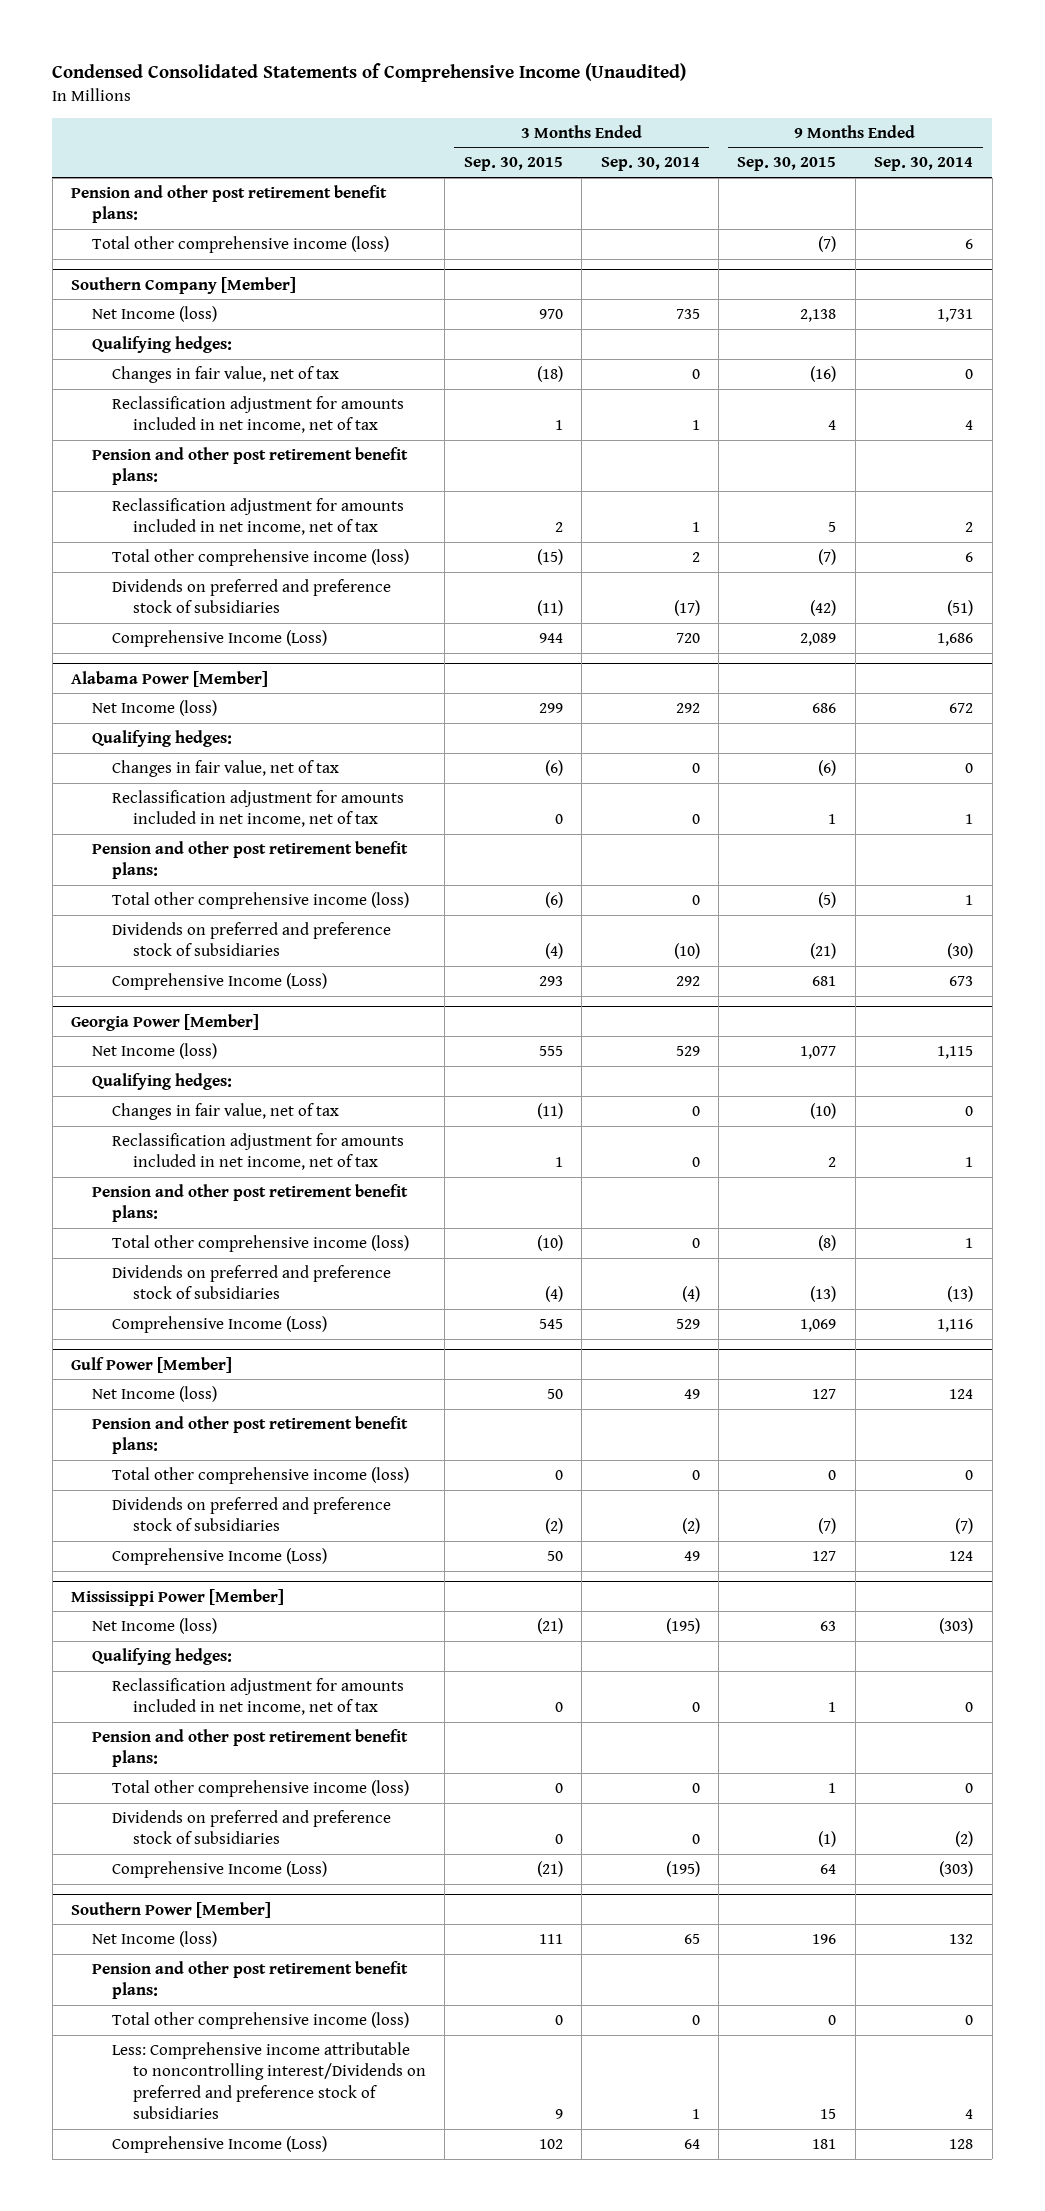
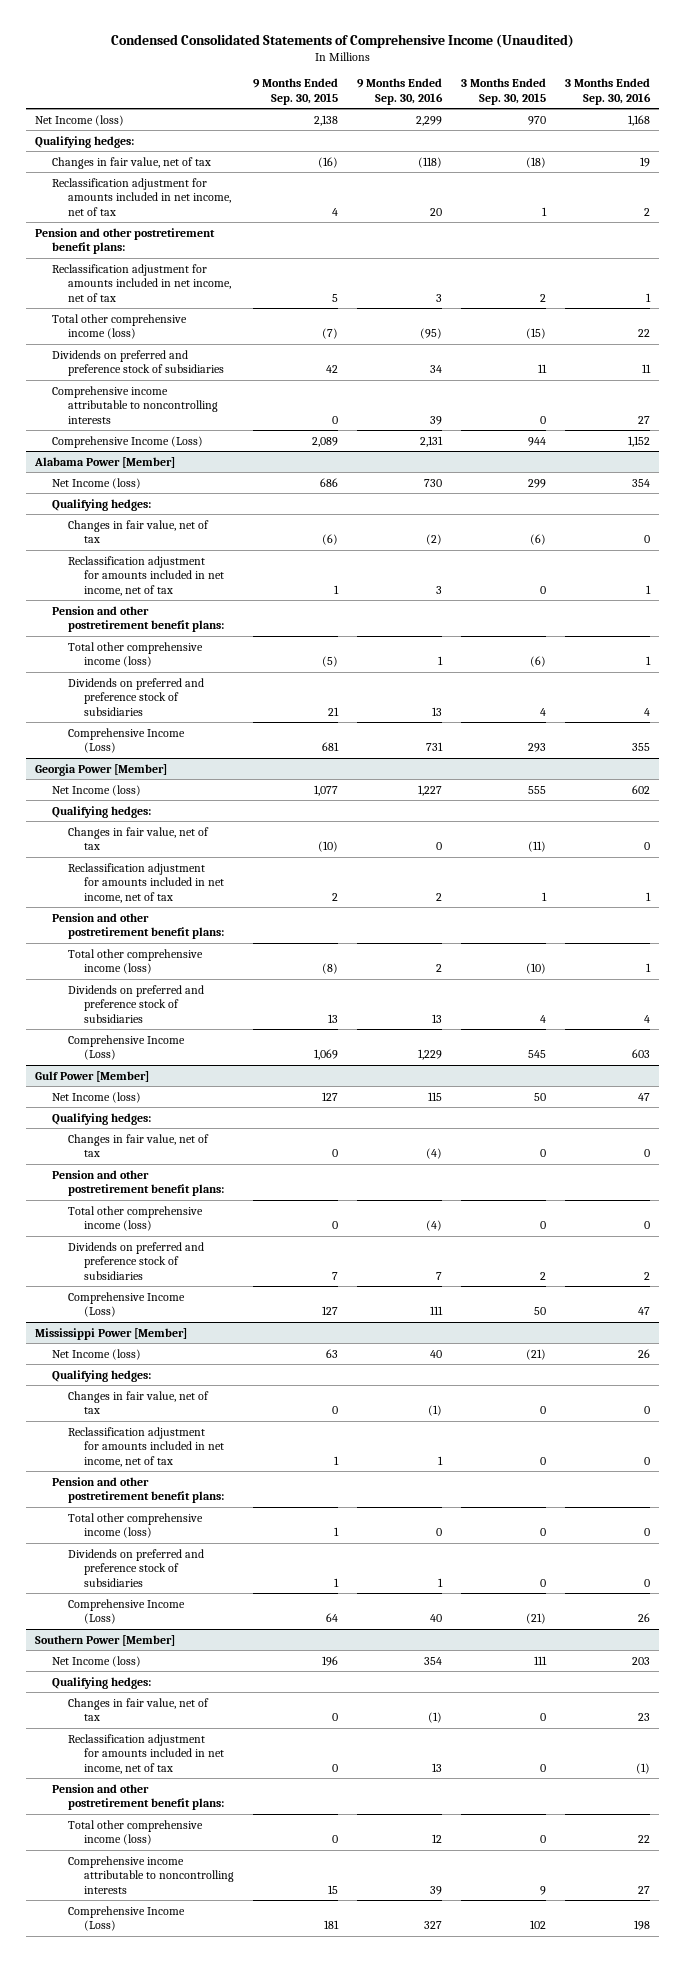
- | 3 Months Ended Sep. 30, 2015 | 3 Months Ended Sep. 30, 2014 | 9 Months Ended Sep. 30, 2015 | 9 Months Ended Sep. 30, 2014
+ | 9 Months Ended Sep. 30, 2015 | 9 Months Ended Sep. 30, 2016 | 3 Months Ended Sep. 30, 2015 | 3 Months Ended Sep. 30, 2016
- Pension and other post retirement benefit plans:
- Total other comprehensive income (loss) | | | (7) | 6
- Southern Company [Member]
- Pension and other post retirement benefit plans:
+ Pension and other postretirement benefit plans:
- Dividends on preferred and preference stock of subsidiaries | (11) | (17) | (42) | (51)
+ Dividends on preferred and preference stock of subsidiaries | 42 | 34 | 11 | 11
+ Comprehensive income attributable to noncontrolling interests | 0 | 39 | 0 | 27
@ Alabama Power [Member]
- Pension and other post retirement benefit plans:
+ Pension and other postretirement benefit plans:
- Dividends on preferred and preference stock of subsidiaries | (4) | (10) | (21) | (30)
+ Dividends on preferred and preference stock of subsidiaries | 21 | 13 | 4 | 4
@ Georgia Power [Member]
- Pension and other post retirement benefit plans:
+ Pension and other postretirement benefit plans:
- Dividends on preferred and preference stock of subsidiaries | (4) | (4) | (13) | (13)
+ Dividends on preferred and preference stock of subsidiaries | 13 | 13 | 4 | 4
@ Gulf Power [Member]
- Pension and other post retirement benefit plans:
+ Qualifying hedges:
+ Changes in fair value, net of tax | 0 | (4) | 0 | 0
+ Pension and other postretirement benefit plans:
- Dividends on preferred and preference stock of subsidiaries | (2) | (2) | (7) | (7)
+ Dividends on preferred and preference stock of subsidiaries | 7 | 7 | 2 | 2
@ Mississippi Power [Member]
+ Changes in fair value, net of tax | 0 | (1) | 0 | 0
- Pension and other post retirement benefit plans:
+ Pension and other postretirement benefit plans:
- Dividends on preferred and preference stock of subsidiaries | 0 | 0 | (1) | (2)
+ Dividends on preferred and preference stock of subsidiaries | 1 | 1 | 0 | 0
@ Southern Power [Member]
- Pension and other post retirement benefit plans:
+ Qualifying hedges:
+ Changes in fair value, net of tax | 0 | (1) | 0 | 23
+ Reclassification adjustment for amounts included in net income, net of tax | 0 | 13 | 0 | (1)
+ Pension and other postretirement benefit plans:
- Less: Comprehensive income attributable to noncontrolling interest/Dividends on preferred and preference stock of subsidiaries | 9 | 1 | 15 | 4
+ Comprehensive income attributable to noncontrolling interests | 15 | 39 | 9 | 27

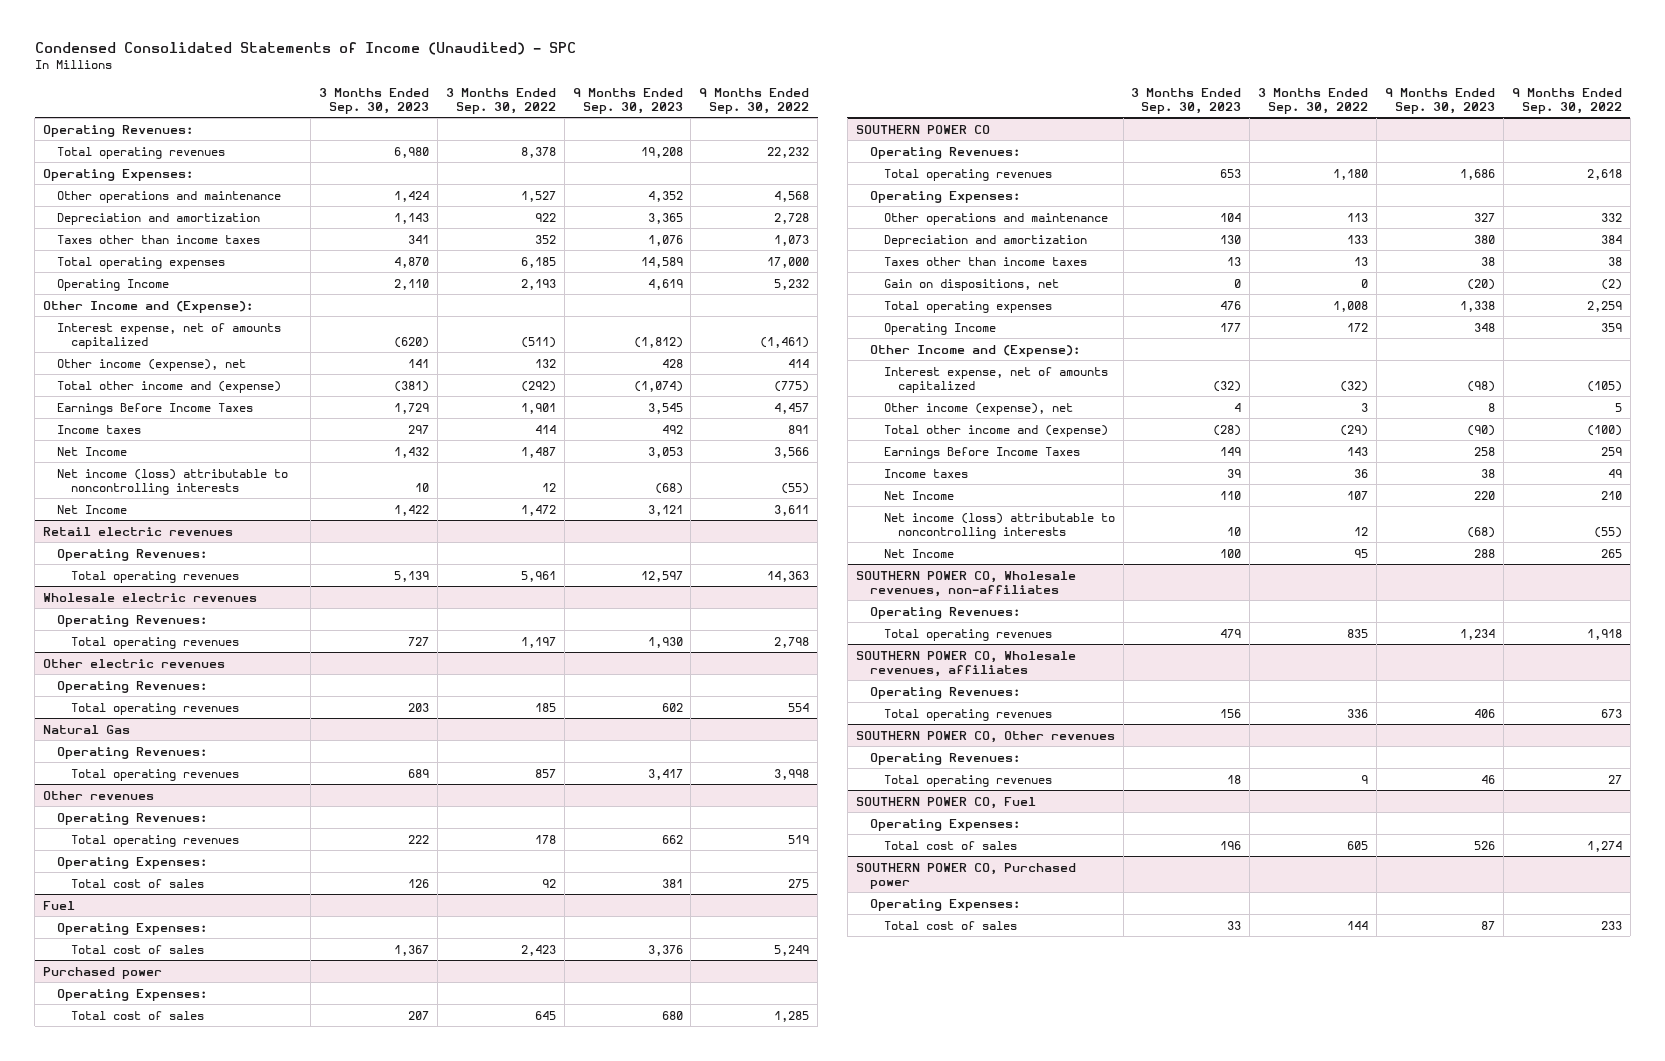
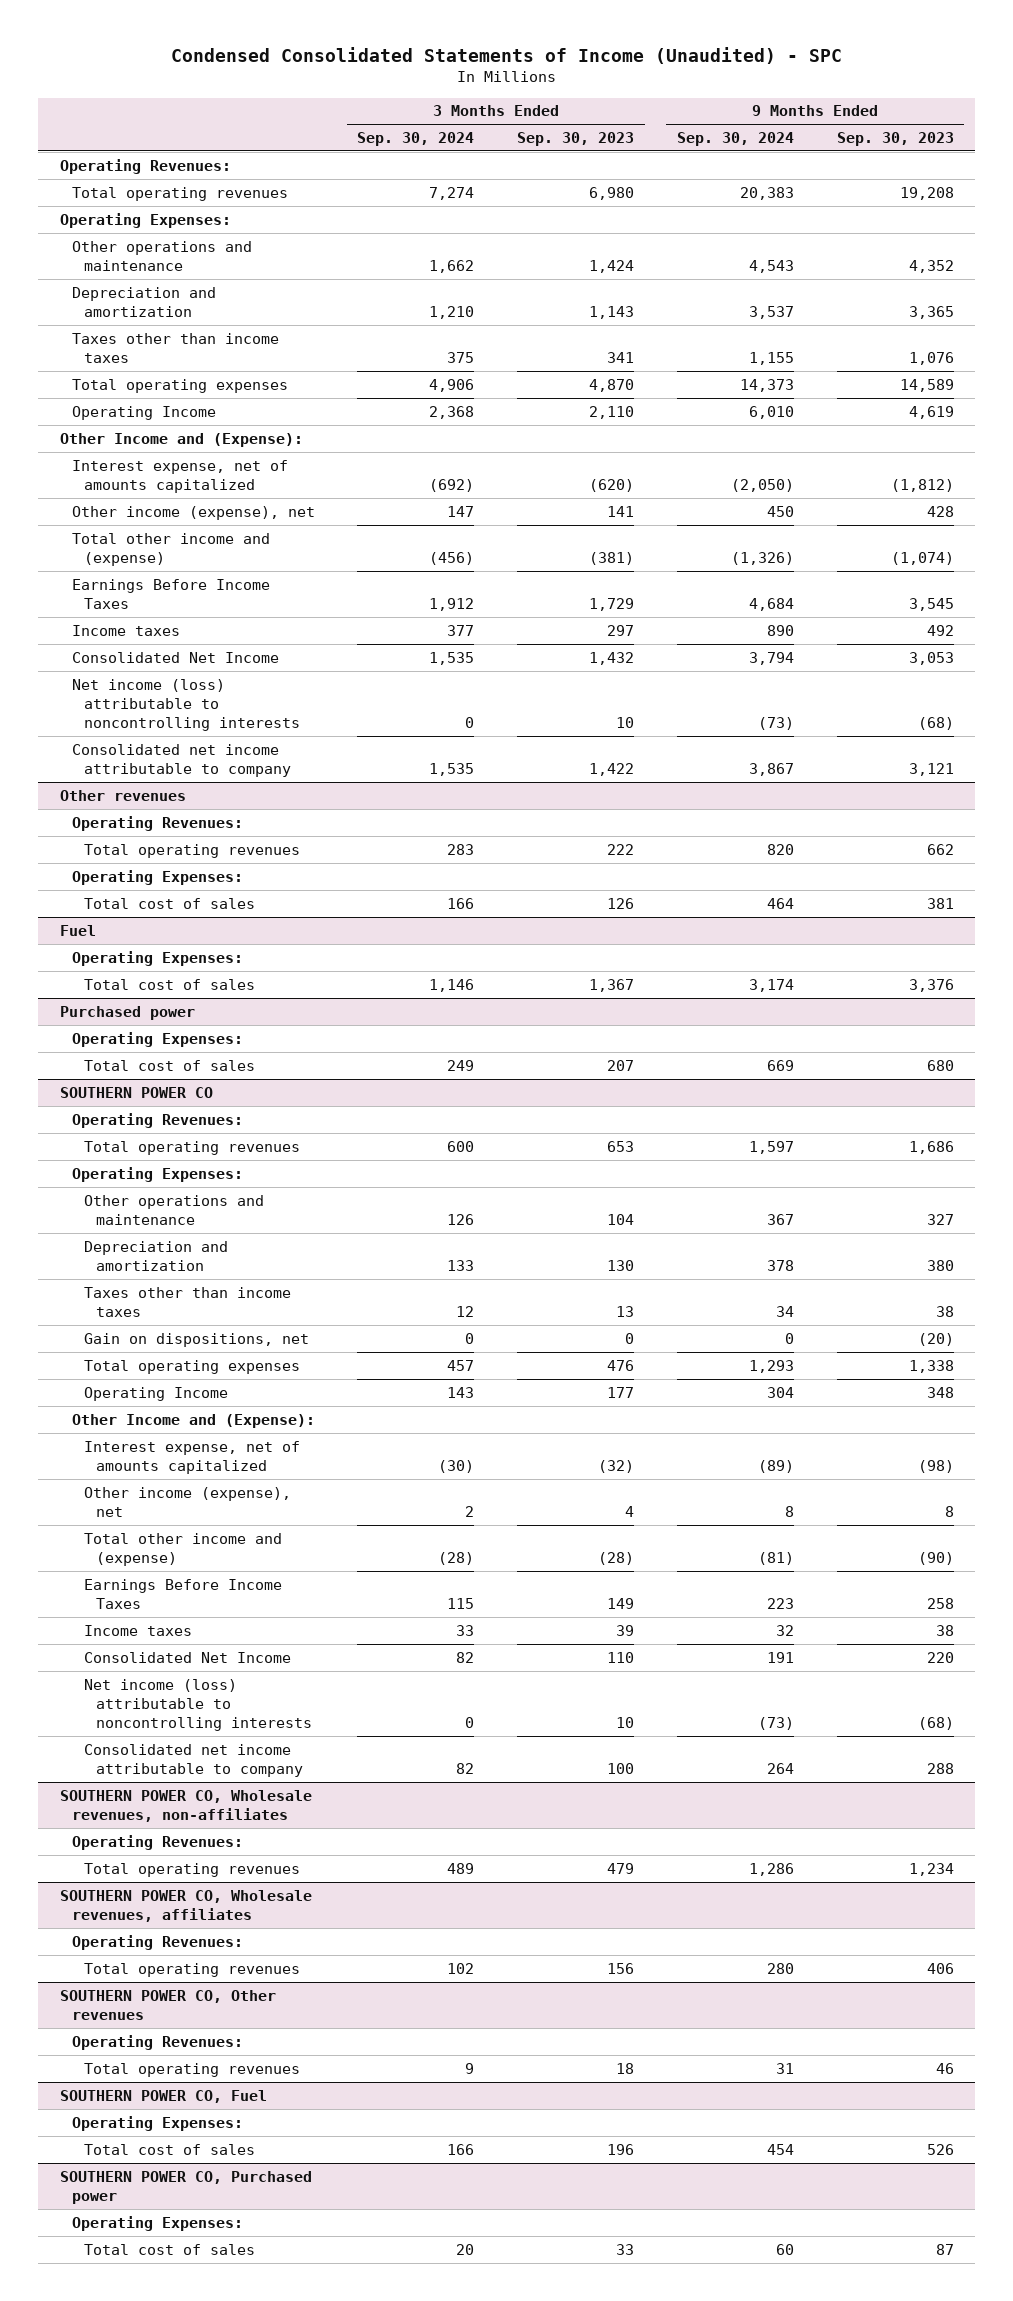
- | 3 Months Ended Sep. 30, 2023 | 3 Months Ended Sep. 30, 2022 | 9 Months Ended Sep. 30, 2023 | 9 Months Ended Sep. 30, 2022
+ | 3 Months Ended Sep. 30, 2024 | 3 Months Ended Sep. 30, 2023 | 9 Months Ended Sep. 30, 2024 | 9 Months Ended Sep. 30, 2023
- Net Income | 1,432 | 1,487 | 3,053 | 3,566
+ Consolidated Net Income | 1,535 | 1,432 | 3,794 | 3,053
- Net Income | 1,422 | 1,472 | 3,121 | 3,611
- Retail electric revenues
- Operating Revenues:
- Total operating revenues | 5,139 | 5,961 | 12,597 | 14,363
- Wholesale electric revenues
- Operating Revenues:
- Total operating revenues | 727 | 1,197 | 1,930 | 2,798
- Other electric revenues
- Operating Revenues:
- Total operating revenues | 203 | 185 | 602 | 554
- Natural Gas
- Operating Revenues:
- Total operating revenues | 689 | 857 | 3,417 | 3,998
+ Consolidated net income attributable to company | 1,535 | 1,422 | 3,867 | 3,121
@ SOUTHERN POWER CO
- Net Income | 110 | 107 | 220 | 210
+ Consolidated Net Income | 82 | 110 | 191 | 220
- Net Income | 100 | 95 | 288 | 265
+ Consolidated net income attributable to company | 82 | 100 | 264 | 288

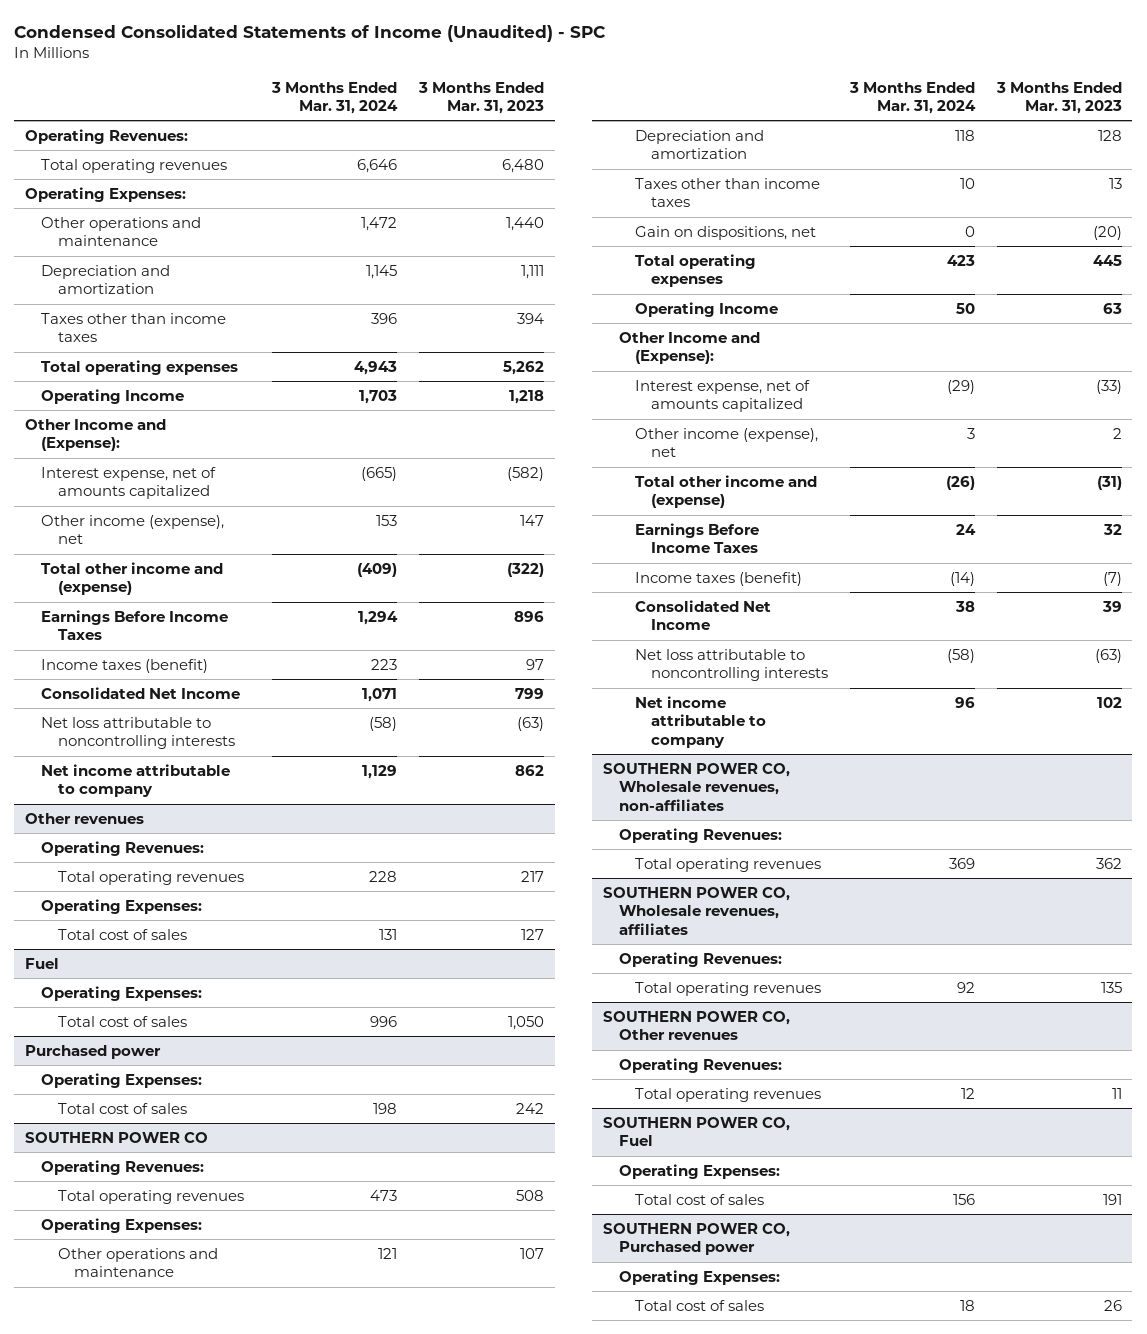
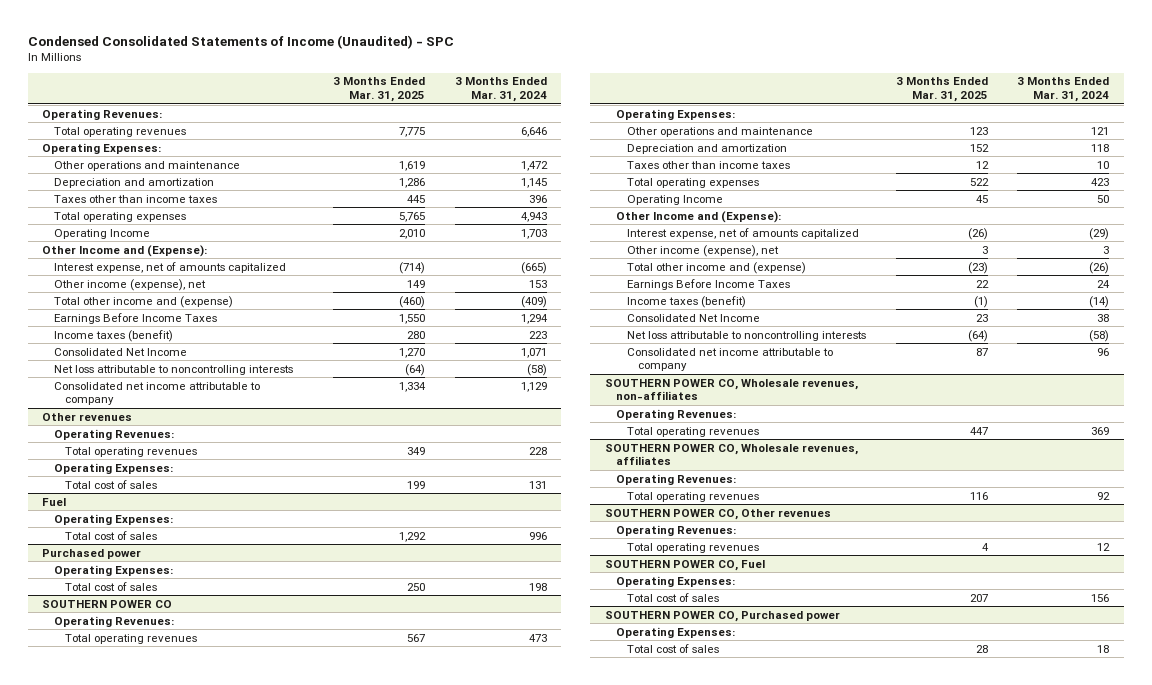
- | 3 Months Ended Mar. 31, 2024 | 3 Months Ended Mar. 31, 2023
+ | 3 Months Ended Mar. 31, 2025 | 3 Months Ended Mar. 31, 2024
- Net income attributable to company | 1,129 | 862
+ Consolidated net income attributable to company | 1,334 | 1,129
@ SOUTHERN POWER CO
- Gain on dispositions, net | 0 | (20)
- Net income attributable to company | 96 | 102
+ Consolidated net income attributable to company | 87 | 96

